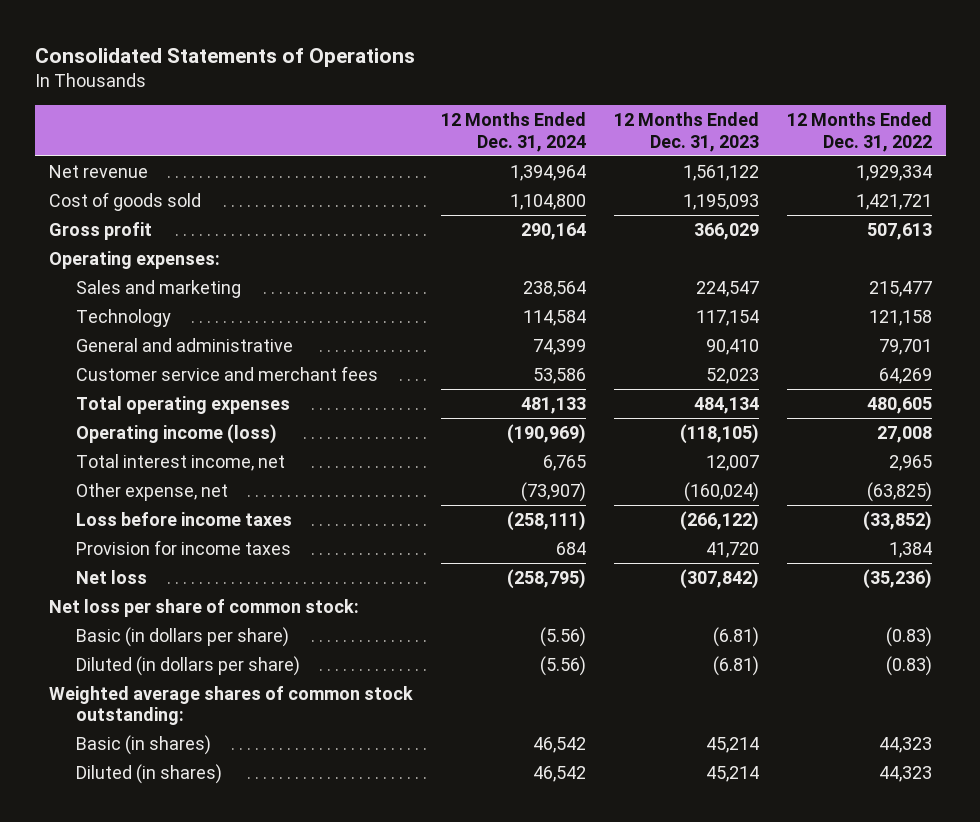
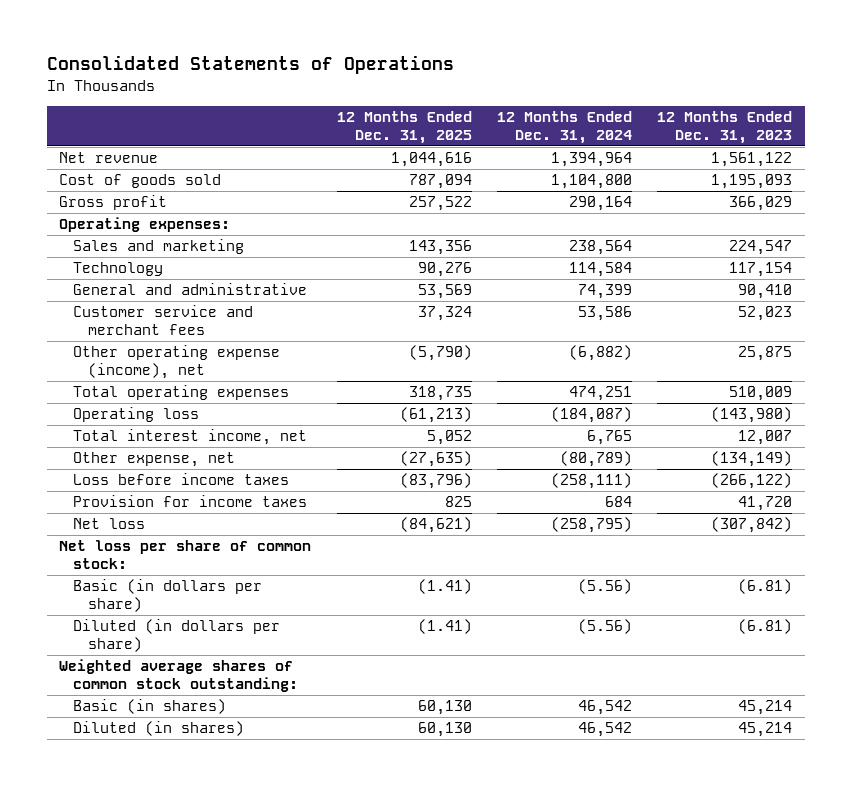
- | 12 Months Ended Dec. 31, 2024 | 12 Months Ended Dec. 31, 2023 | 12 Months Ended Dec. 31, 2022
+ | 12 Months Ended Dec. 31, 2025 | 12 Months Ended Dec. 31, 2024 | 12 Months Ended Dec. 31, 2023
- Total operating expenses | 481,133 | 484,134 | 480,605
- Operating income (loss) | (190,969) | (118,105) | 27,008
+ Other operating expense (income), net | (5,790) | (6,882) | 25,875
+ Total operating expenses | 318,735 | 474,251 | 510,009
+ Operating loss | (61,213) | (184,087) | (143,980)
- Other expense, net | (73,907) | (160,024) | (63,825)
+ Other expense, net | (27,635) | (80,789) | (134,149)

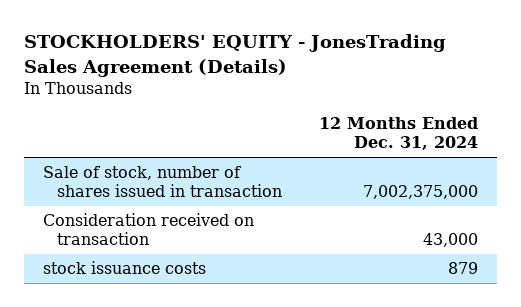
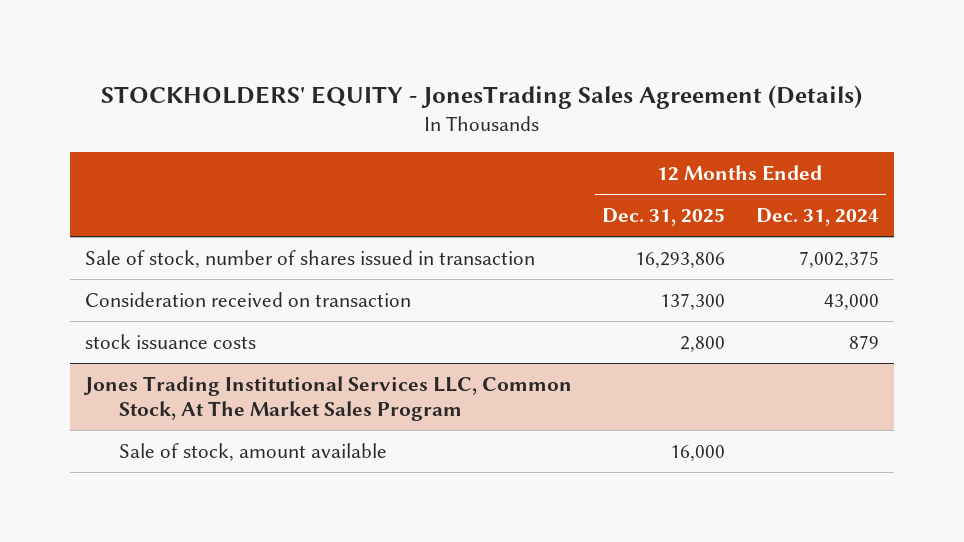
- | 12 Months Ended Dec. 31, 2024
+ | 12 Months Ended Dec. 31, 2025 | 12 Months Ended Dec. 31, 2024
- Sale of stock, number of shares issued in transaction | 7,002,375,000
+ Sale of stock, number of shares issued in transaction | 16,293,806 | 7,002,375
+ Jones Trading Institutional Services LLC, Common Stock, At The Market Sales Program
+ Sale of stock, amount available | 16,000 |

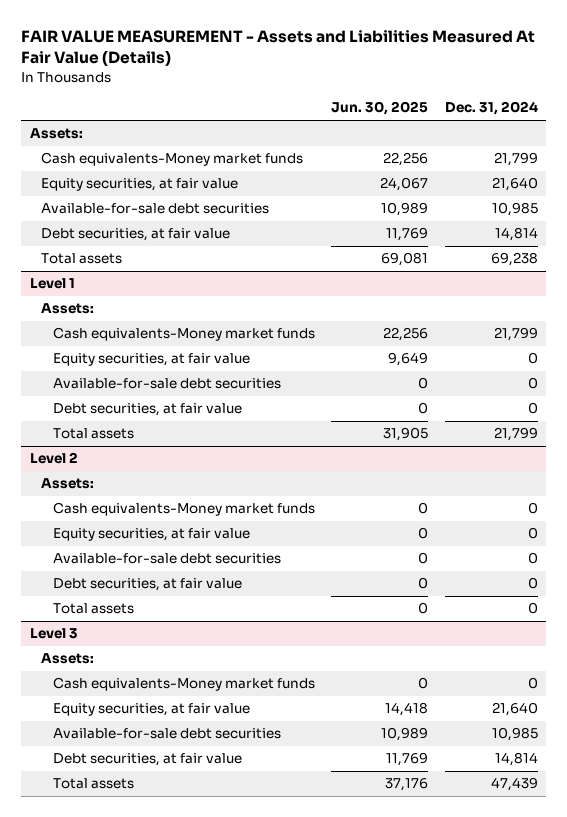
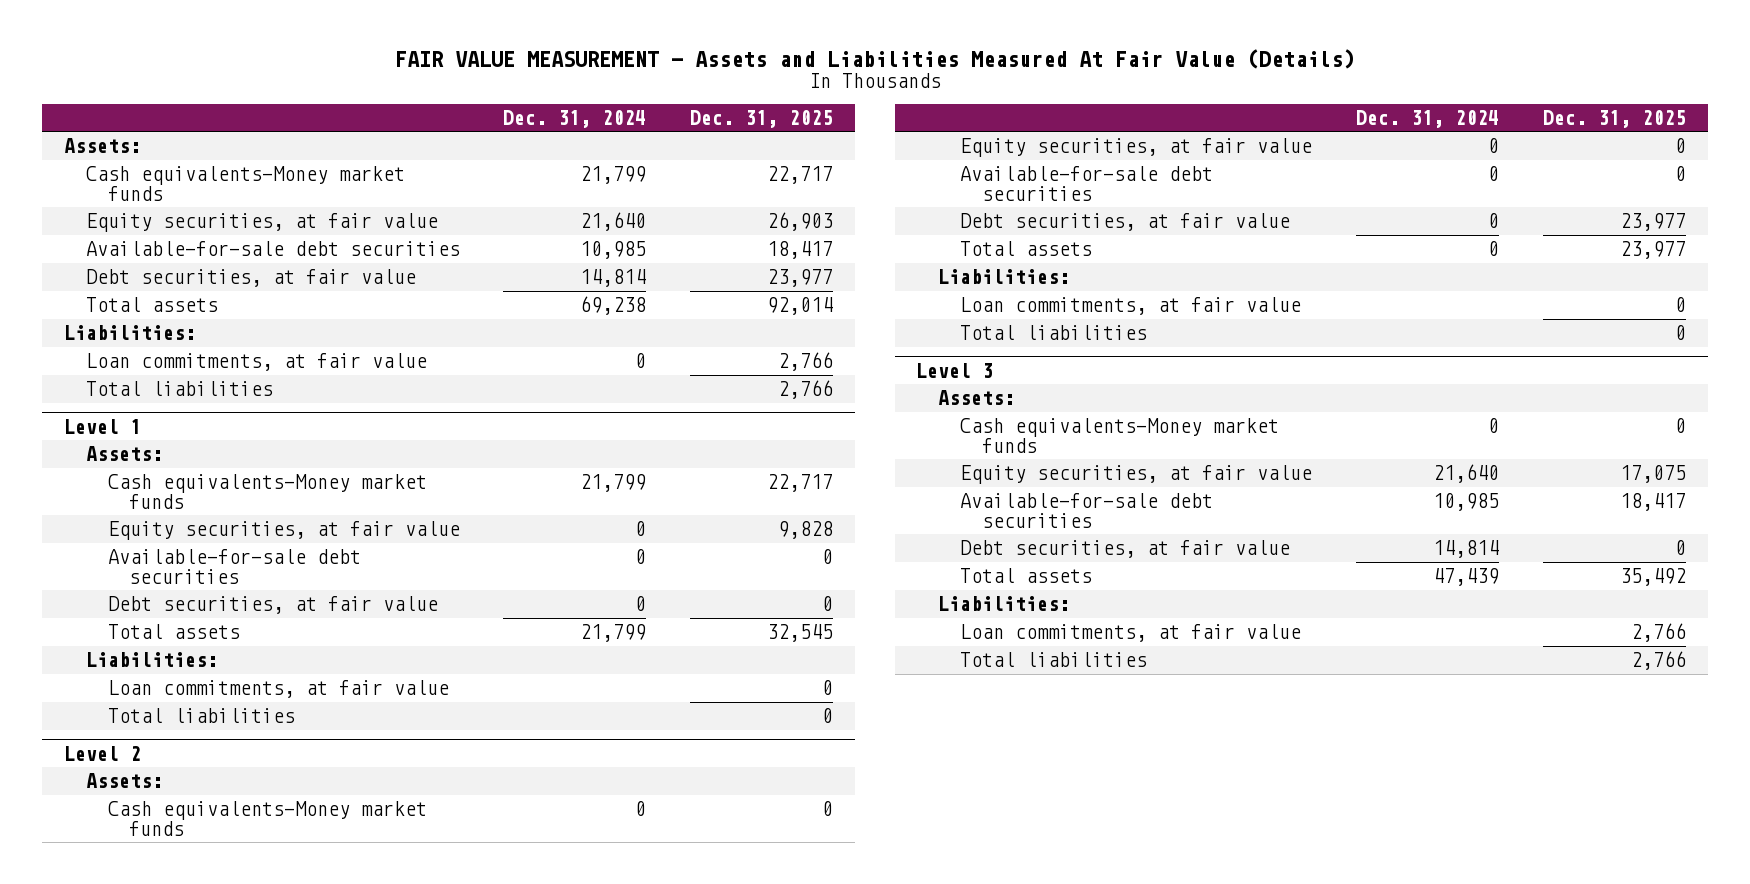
- | Jun. 30, 2025 | Dec. 31, 2024
+ | Dec. 31, 2024 | Dec. 31, 2025
+ Liabilities:
+ Loan commitments, at fair value | 0 | 2,766
+ Total liabilities | | 2,766
@ Level 1
+ Liabilities:
+ Loan commitments, at fair value | | 0
+ Total liabilities | | 0
@ Level 2
+ Liabilities:
+ Loan commitments, at fair value | | 0
+ Total liabilities | | 0
@ Level 3
+ Liabilities:
+ Loan commitments, at fair value | | 2,766
+ Total liabilities | | 2,766

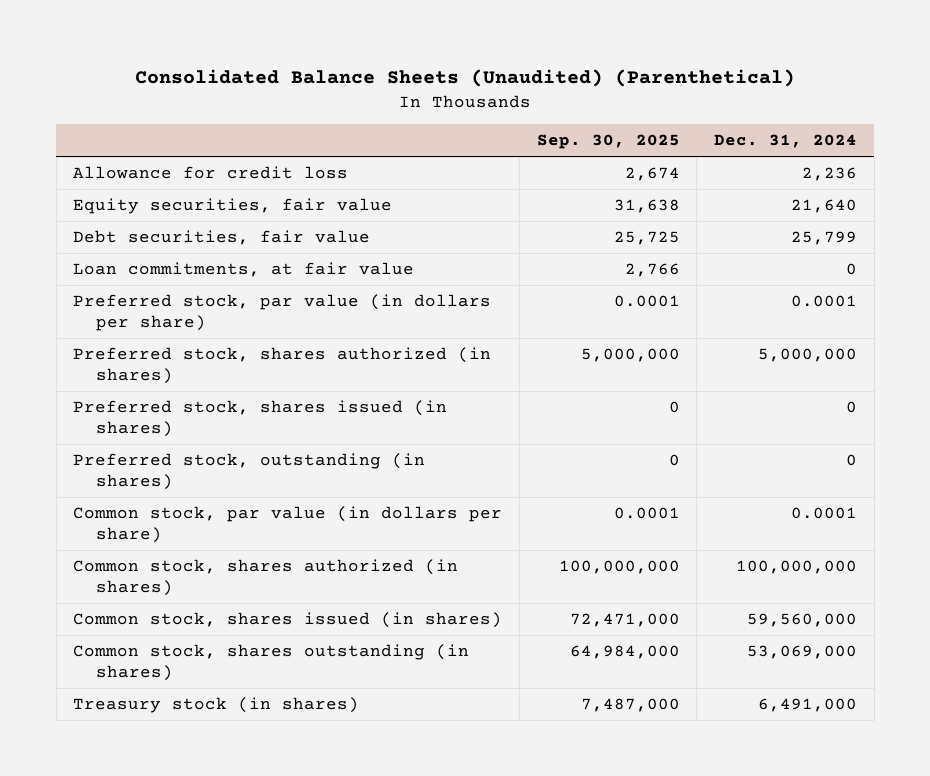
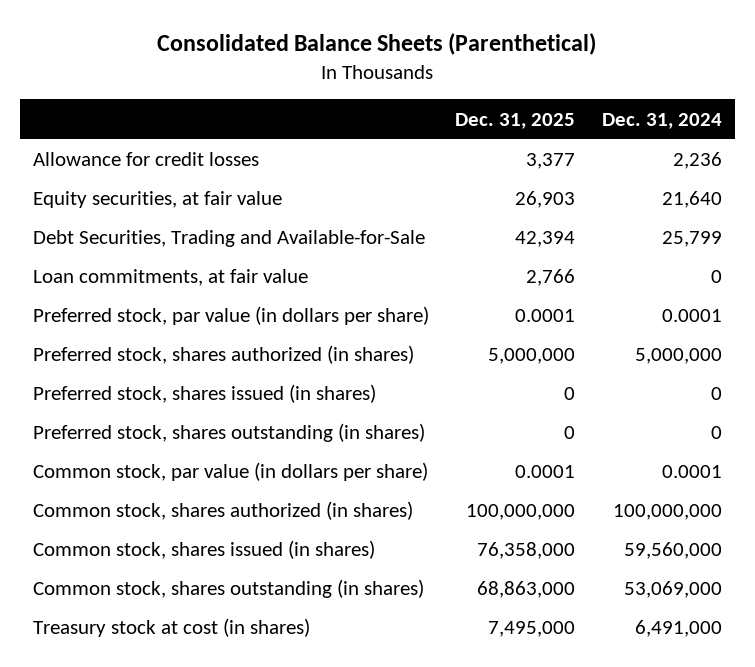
- Consolidated Balance Sheets (Unaudited) (Parenthetical)
+ Consolidated Balance Sheets (Parenthetical)
- | Sep. 30, 2025 | Dec. 31, 2024
+ | Dec. 31, 2025 | Dec. 31, 2024
- Allowance for credit loss | 2,674 | 2,236
- Equity securities, fair value | 31,638 | 21,640
- Debt securities, fair value | 25,725 | 25,799
+ Allowance for credit losses | 3,377 | 2,236
+ Equity securities, at fair value | 26,903 | 21,640
+ Debt Securities, Trading and Available-for-Sale | 42,394 | 25,799
- Preferred stock, outstanding (in shares) | 0 | 0
+ Preferred stock, shares outstanding (in shares) | 0 | 0
- Treasury stock (in shares) | 7,487,000 | 6,491,000
+ Treasury stock at cost (in shares) | 7,495,000 | 6,491,000

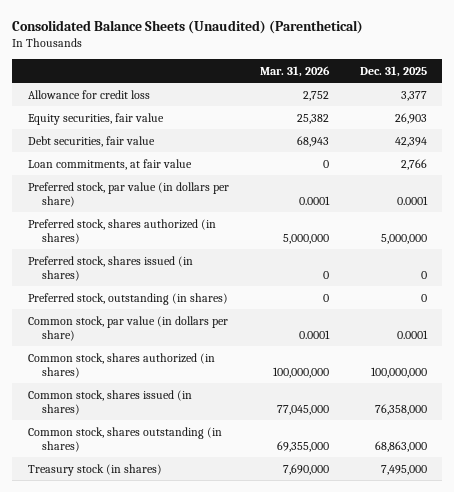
- Consolidated Balance Sheets (Parenthetical)
+ Consolidated Balance Sheets (Unaudited) (Parenthetical)
- | Dec. 31, 2025 | Dec. 31, 2024
+ | Mar. 31, 2026 | Dec. 31, 2025
- Allowance for credit losses | 3,377 | 2,236
- Equity securities, at fair value | 26,903 | 21,640
- Debt Securities, Trading and Available-for-Sale | 42,394 | 25,799
+ Allowance for credit loss | 2,752 | 3,377
+ Equity securities, fair value | 25,382 | 26,903
+ Debt securities, fair value | 68,943 | 42,394
- Preferred stock, shares outstanding (in shares) | 0 | 0
+ Preferred stock, outstanding (in shares) | 0 | 0
- Treasury stock at cost (in shares) | 7,495,000 | 6,491,000
+ Treasury stock (in shares) | 7,690,000 | 7,495,000

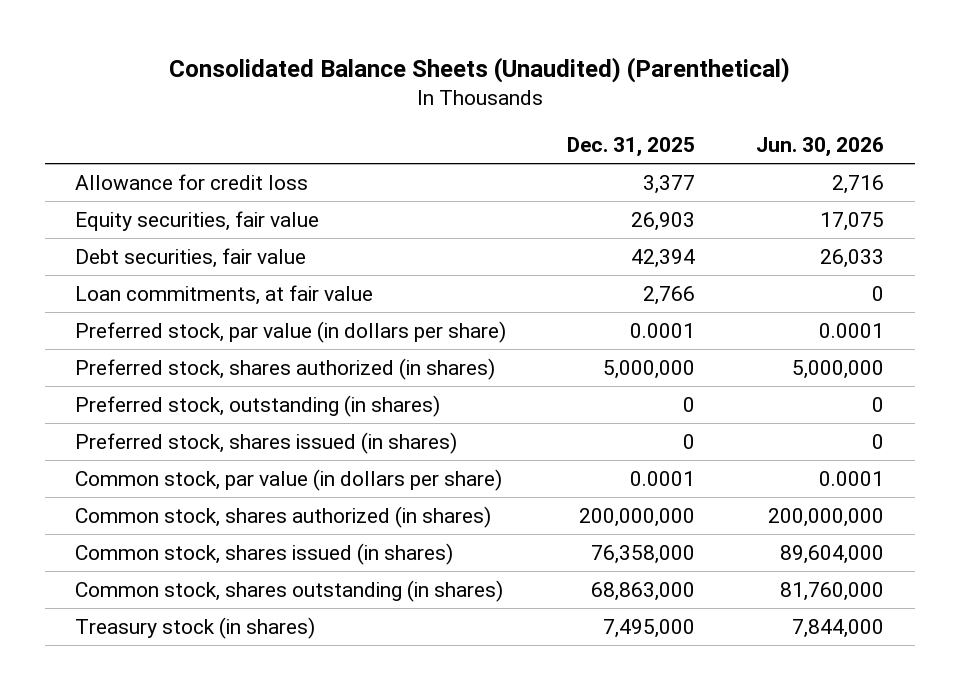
- | Mar. 31, 2026 | Dec. 31, 2025
+ | Dec. 31, 2025 | Jun. 30, 2026
moved down: Preferred stock, shares issued (in shares) | 0 | 0
- Common stock, shares authorized (in shares) | 100,000,000 | 100,000,000
+ Common stock, shares authorized (in shares) | 200,000,000 | 200,000,000

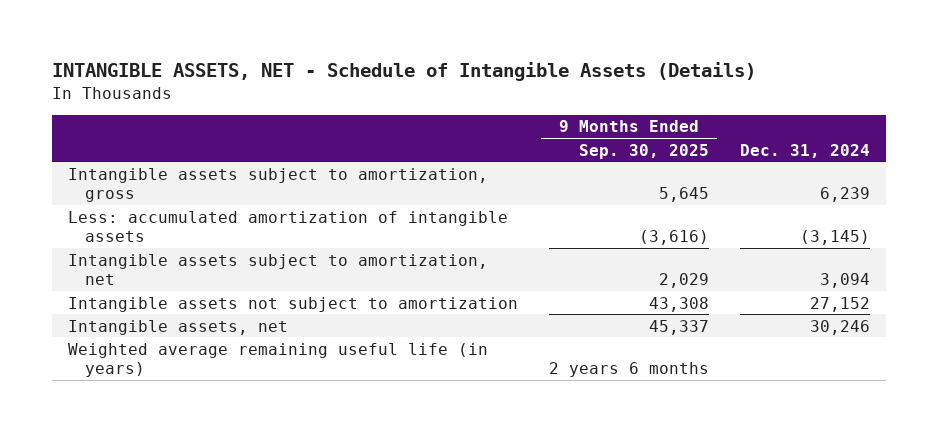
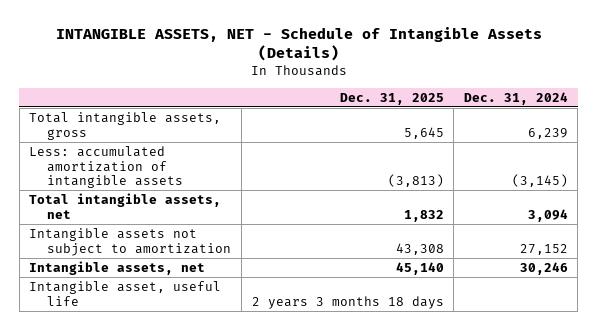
- | 9 Months Ended Sep. 30, 2025 | Dec. 31, 2024
+ | Dec. 31, 2025 | Dec. 31, 2024
- Intangible assets subject to amortization, gross | 5,645 | 6,239
+ Total intangible assets, gross | 5,645 | 6,239
- Intangible assets subject to amortization, net | 2,029 | 3,094
+ Total intangible assets, net | 1,832 | 3,094
- Weighted average remaining useful life (in years) | 2 years 6 months |
+ Intangible asset, useful life | 2 years 3 months 18 days |

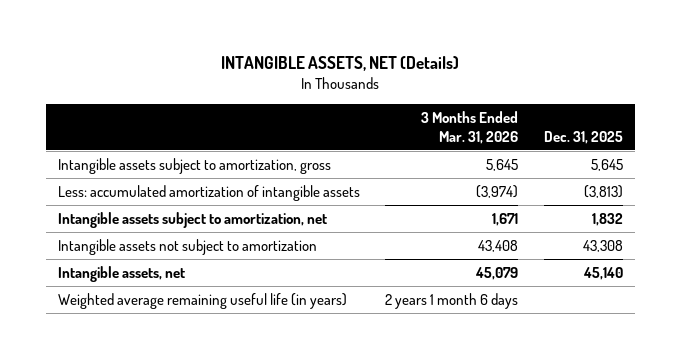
- INTANGIBLE ASSETS, NET - Schedule of Intangible Assets (Details)
+ INTANGIBLE ASSETS, NET (Details)
- | Dec. 31, 2025 | Dec. 31, 2024
+ | 3 Months Ended Mar. 31, 2026 | Dec. 31, 2025
- Total intangible assets, gross | 5,645 | 6,239
+ Intangible assets subject to amortization, gross | 5,645 | 5,645
- Total intangible assets, net | 1,832 | 3,094
+ Intangible assets subject to amortization, net | 1,671 | 1,832
- Intangible asset, useful life | 2 years 3 months 18 days |
+ Weighted average remaining useful life (in years) | 2 years 1 month 6 days |

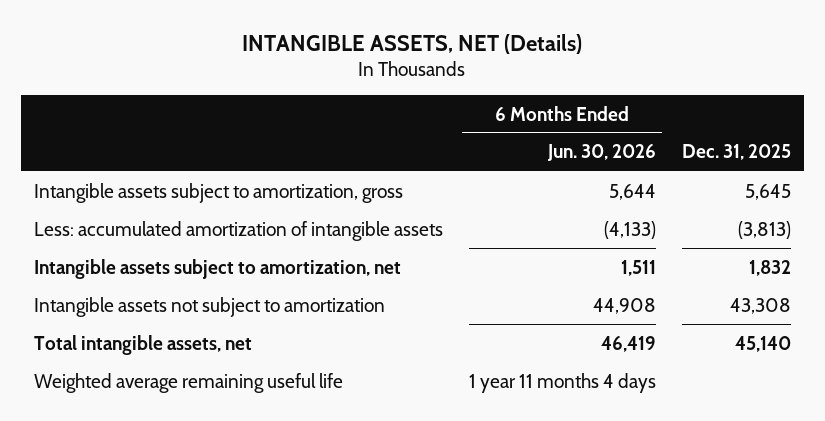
- | 3 Months Ended Mar. 31, 2026 | Dec. 31, 2025
+ | 6 Months Ended Jun. 30, 2026 | Dec. 31, 2025
- Intangible assets, net | 45,079 | 45,140
- Weighted average remaining useful life (in years) | 2 years 1 month 6 days |
+ Total intangible assets, net | 46,419 | 45,140
+ Weighted average remaining useful life | 1 year 11 months 4 days |

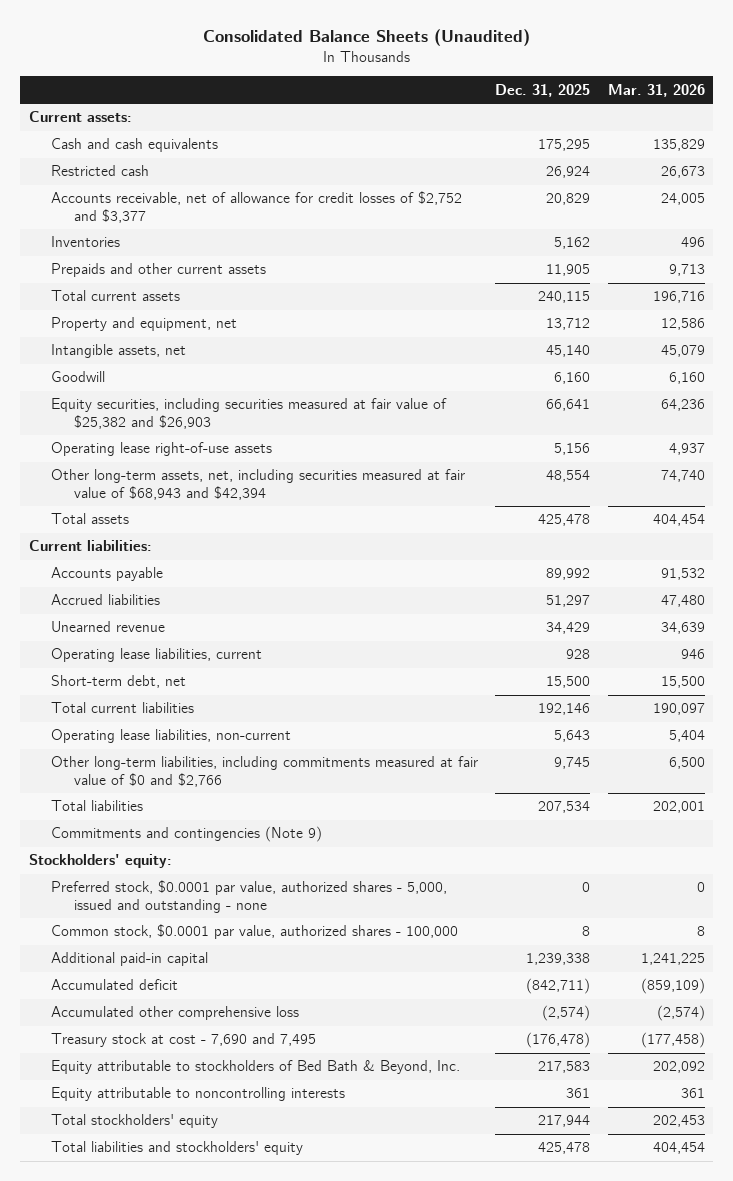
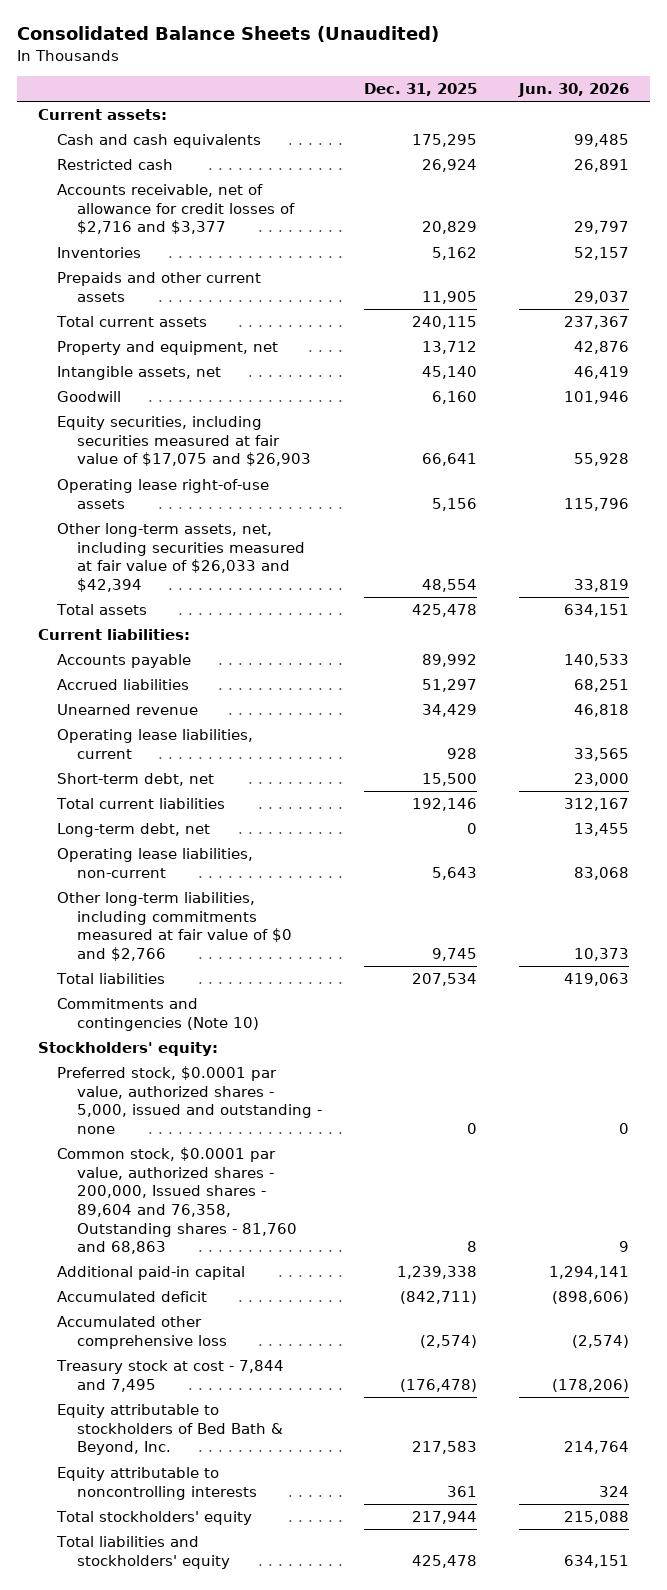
- | Dec. 31, 2025 | Mar. 31, 2026
+ | Dec. 31, 2025 | Jun. 30, 2026
- Accounts receivable, net of allowance for credit losses of $2,752 and $3,377 | 20,829 | 24,005
+ Accounts receivable, net of allowance for credit losses of $2,716 and $3,377 | 20,829 | 29,797
- Equity securities, including securities measured at fair value of $25,382 and $26,903 | 66,641 | 64,236
+ Equity securities, including securities measured at fair value of $17,075 and $26,903 | 66,641 | 55,928
- Other long-term assets, net, including securities measured at fair value of $68,943 and $42,394 | 48,554 | 74,740
+ Other long-term assets, net, including securities measured at fair value of $26,033 and $42,394 | 48,554 | 33,819
+ Long-term debt, net | 0 | 13,455
- Commitments and contingencies (Note 9)
+ Commitments and contingencies (Note 10)
- Common stock, $0.0001 par value, authorized shares - 100,000 | 8 | 8
+ Common stock, $0.0001 par value, authorized shares - 200,000, Issued shares - 89,604 and 76,358, Outstanding shares - 81,760 and 68,863 | 8 | 9
- Treasury stock at cost - 7,690 and 7,495 | (176,478) | (177,458)
+ Treasury stock at cost - 7,844 and 7,495 | (176,478) | (178,206)

